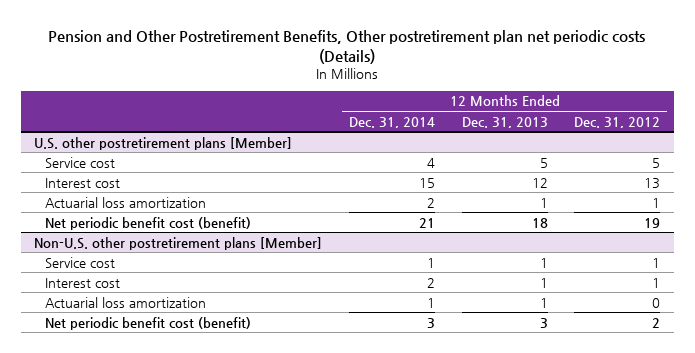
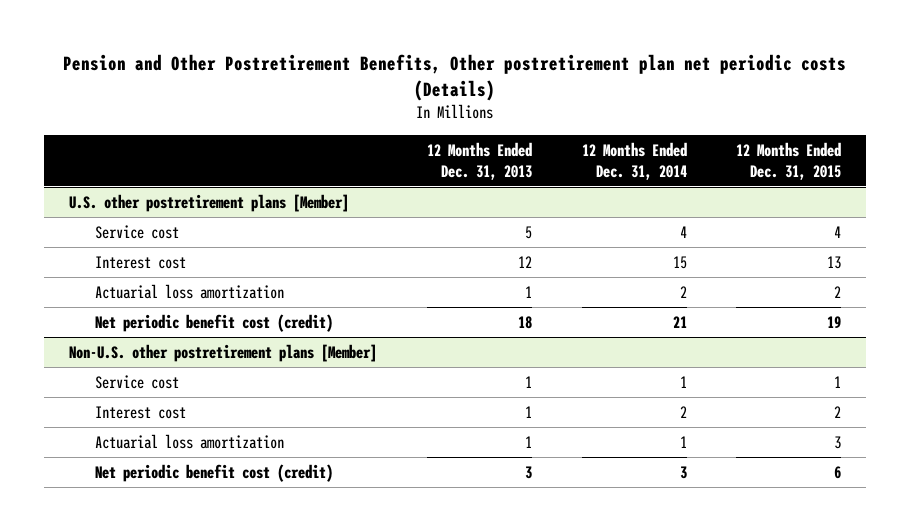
- | 12 Months Ended Dec. 31, 2014 | 12 Months Ended Dec. 31, 2013 | 12 Months Ended Dec. 31, 2012
+ | 12 Months Ended Dec. 31, 2013 | 12 Months Ended Dec. 31, 2014 | 12 Months Ended Dec. 31, 2015
@ U.S. other postretirement plans [Member]
- Net periodic benefit cost (benefit) | 21 | 18 | 19
+ Net periodic benefit cost (credit) | 18 | 21 | 19
@ Non-U.S. other postretirement plans [Member]
- Net periodic benefit cost (benefit) | 3 | 3 | 2
+ Net periodic benefit cost (credit) | 3 | 3 | 6

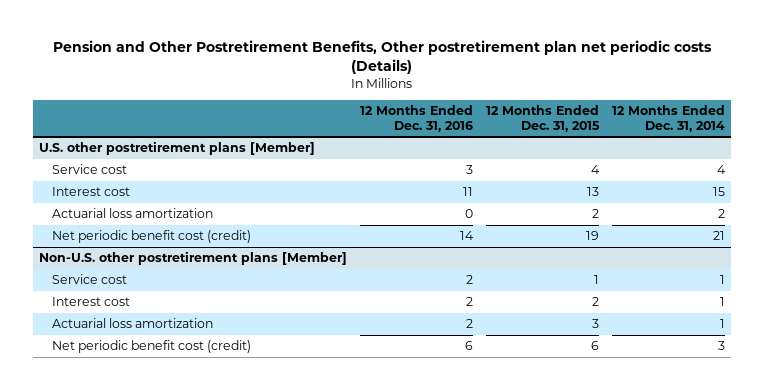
- | 12 Months Ended Dec. 31, 2013 | 12 Months Ended Dec. 31, 2014 | 12 Months Ended Dec. 31, 2015
+ | 12 Months Ended Dec. 31, 2016 | 12 Months Ended Dec. 31, 2015 | 12 Months Ended Dec. 31, 2014
@ Non-U.S. other postretirement plans [Member]
- Interest cost | 1 | 2 | 2
+ Interest cost | 2 | 2 | 1

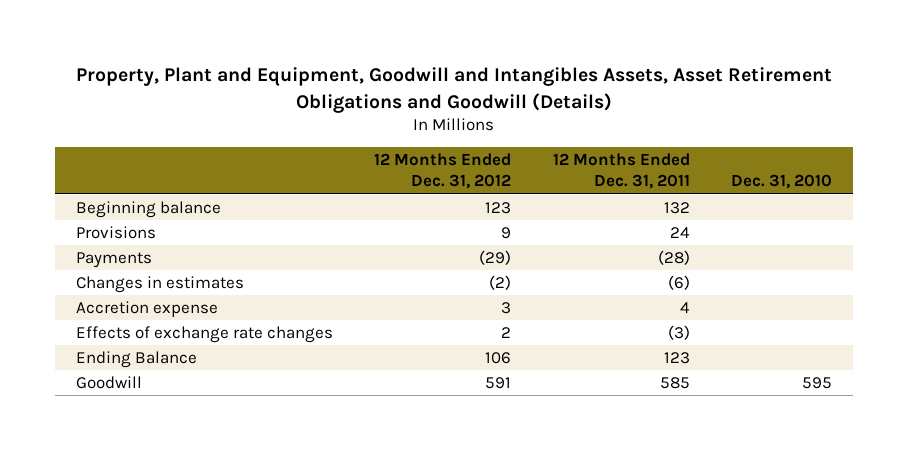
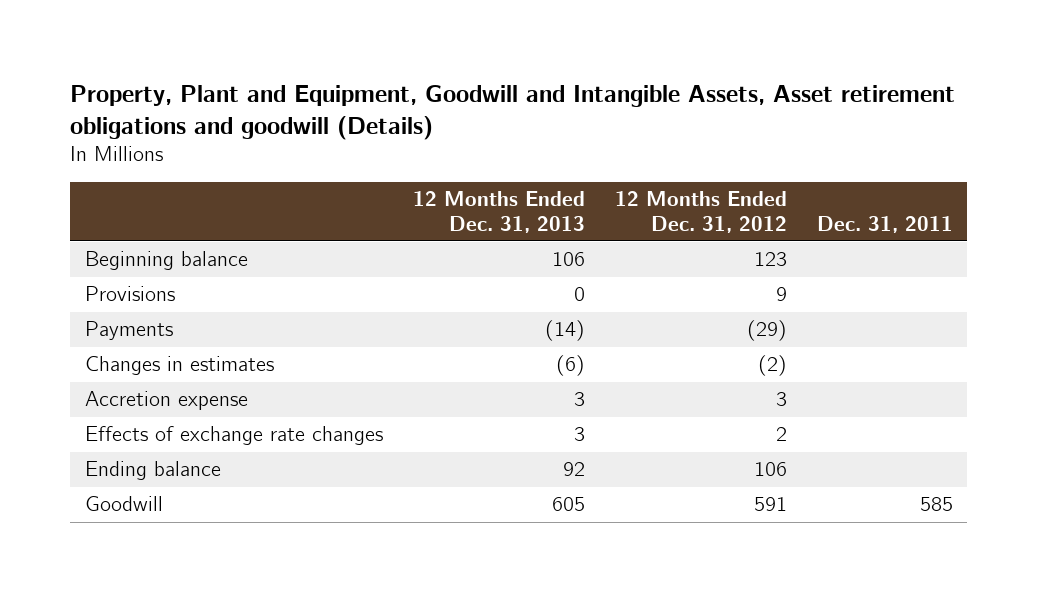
- Property, Plant and Equipment, Goodwill and Intangibles Assets, Asset Retirement Obligations and Goodwill (Details)
+ Property, Plant and Equipment, Goodwill and Intangible Assets, Asset retirement obligations and goodwill (Details)
- | 12 Months Ended Dec. 31, 2012 | 12 Months Ended Dec. 31, 2011 | Dec. 31, 2010
+ | 12 Months Ended Dec. 31, 2013 | 12 Months Ended Dec. 31, 2012 | Dec. 31, 2011
- Ending Balance | 106 | 123 |
+ Ending balance | 92 | 106 |

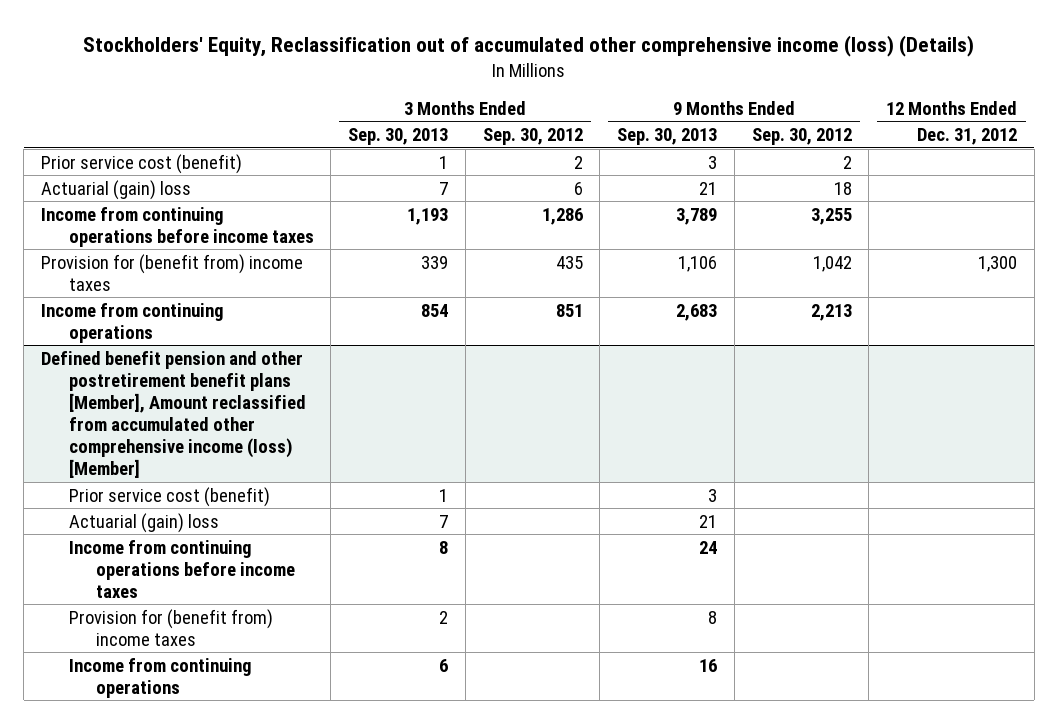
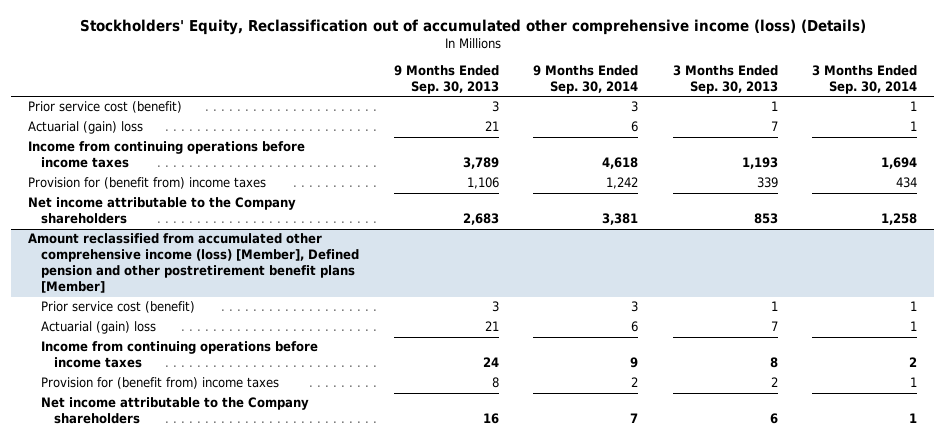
- | 3 Months Ended Sep. 30, 2013 | 3 Months Ended Sep. 30, 2012 | 9 Months Ended Sep. 30, 2013 | 9 Months Ended Sep. 30, 2012 | 12 Months Ended Dec. 31, 2012
+ | 9 Months Ended Sep. 30, 2013 | 9 Months Ended Sep. 30, 2014 | 3 Months Ended Sep. 30, 2013 | 3 Months Ended Sep. 30, 2014
- Income from continuing operations | 854 | 851 | 2,683 | 2,213 |
- Defined benefit pension and other postretirement benefit plans [Member], Amount reclassified from accumulated other comprehensive income (loss) [Member]
+ Net income attributable to the Company shareholders | 2,683 | 3,381 | 853 | 1,258
+ Amount reclassified from accumulated other comprehensive income (loss) [Member], Defined pension and other postretirement benefit plans [Member]
- Income from continuing operations | 6 | | 16 | |
+ Net income attributable to the Company shareholders | 16 | 7 | 6 | 1

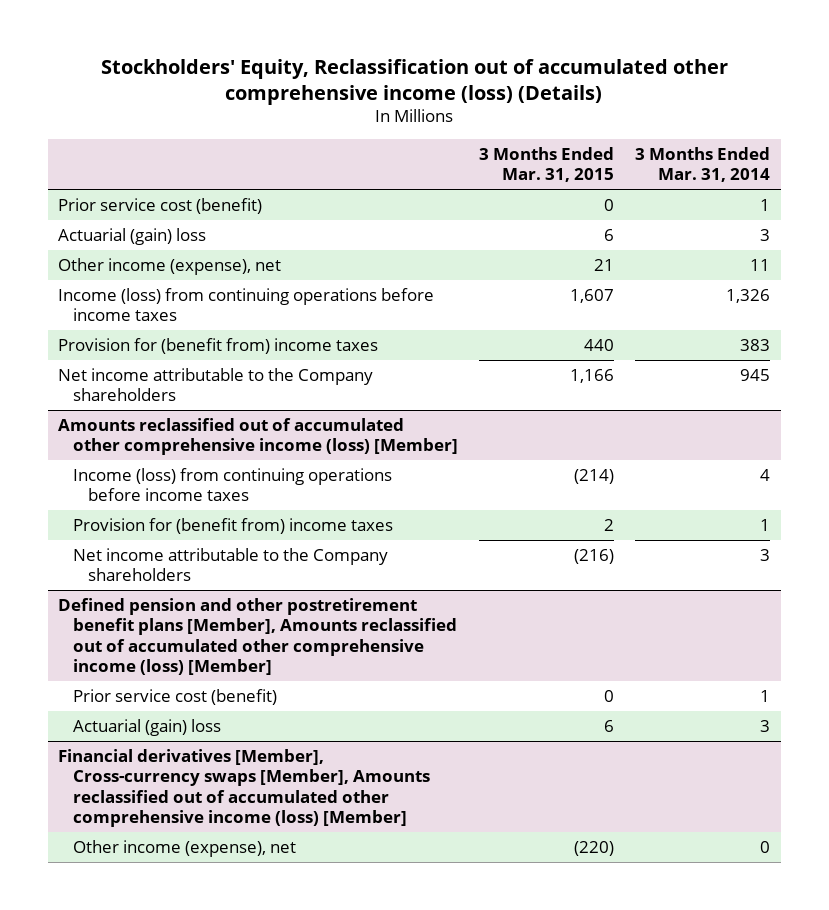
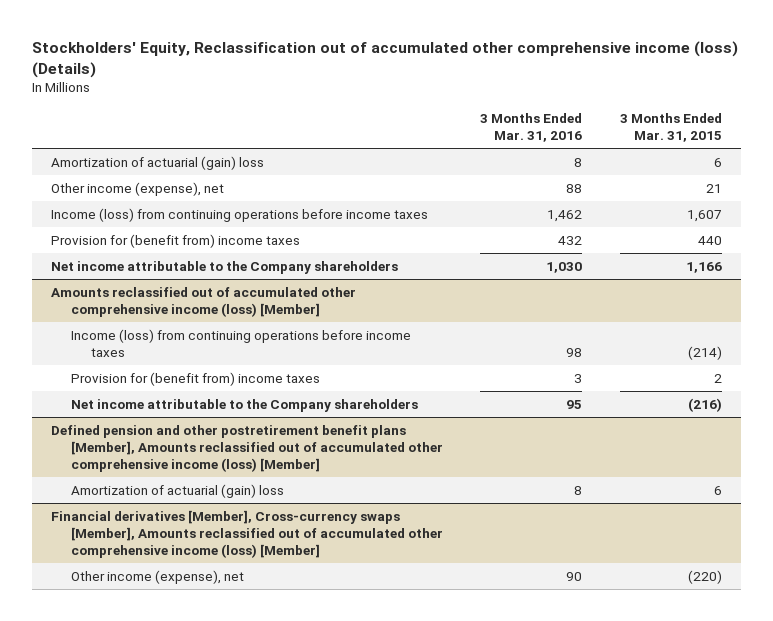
- | 3 Months Ended Mar. 31, 2015 | 3 Months Ended Mar. 31, 2014
+ | 3 Months Ended Mar. 31, 2016 | 3 Months Ended Mar. 31, 2015
- Prior service cost (benefit) | 0 | 1
- Actuarial (gain) loss | 6 | 3
+ Amortization of actuarial (gain) loss | 8 | 6
@ Defined pension and other postretirement benefit plans [Member], Amounts reclassified out of accumulated other comprehensive income (loss) [Member]
- Prior service cost (benefit) | 0 | 1
- Actuarial (gain) loss | 6 | 3
+ Amortization of actuarial (gain) loss | 8 | 6

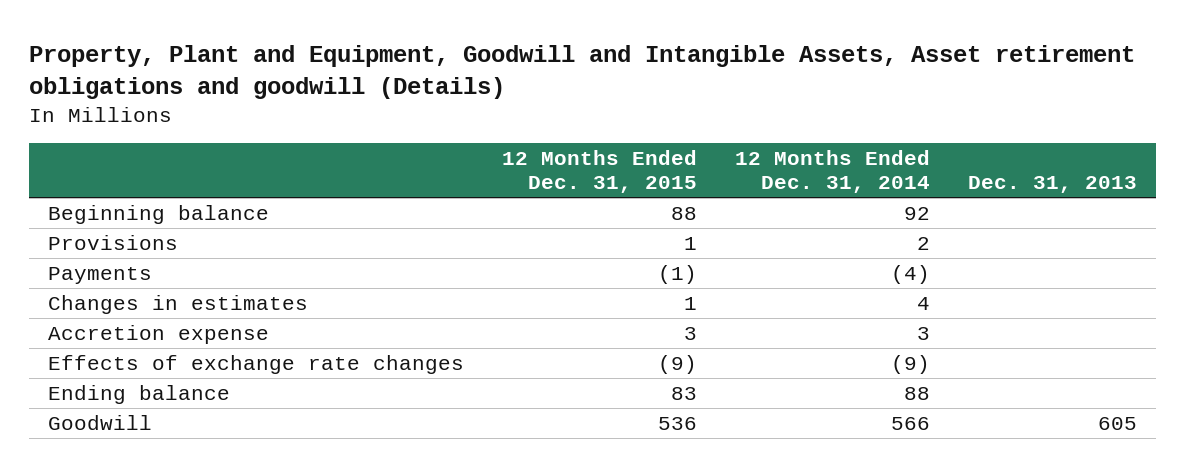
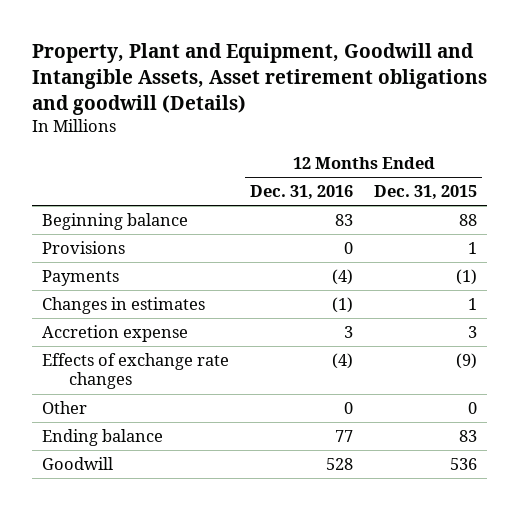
- | 12 Months Ended Dec. 31, 2015 | 12 Months Ended Dec. 31, 2014 | Dec. 31, 2013
+ | 12 Months Ended Dec. 31, 2016 | 12 Months Ended Dec. 31, 2015
+ Other | 0 | 0

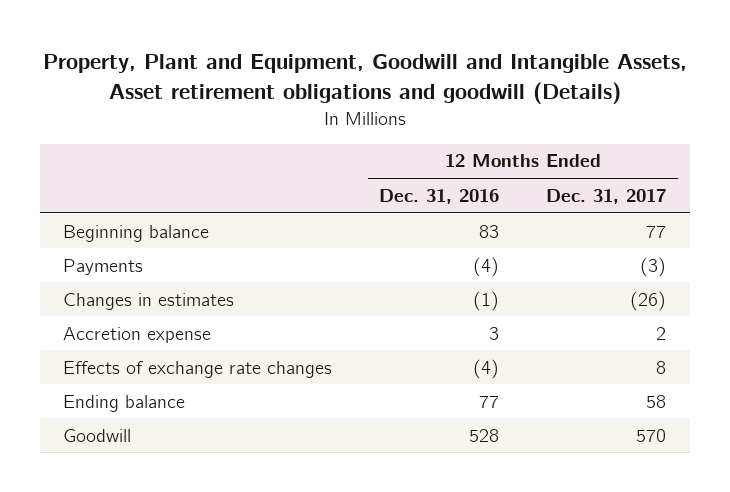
- | 12 Months Ended Dec. 31, 2016 | 12 Months Ended Dec. 31, 2015
+ | 12 Months Ended Dec. 31, 2016 | 12 Months Ended Dec. 31, 2017
- Provisions | 0 | 1
- Other | 0 | 0

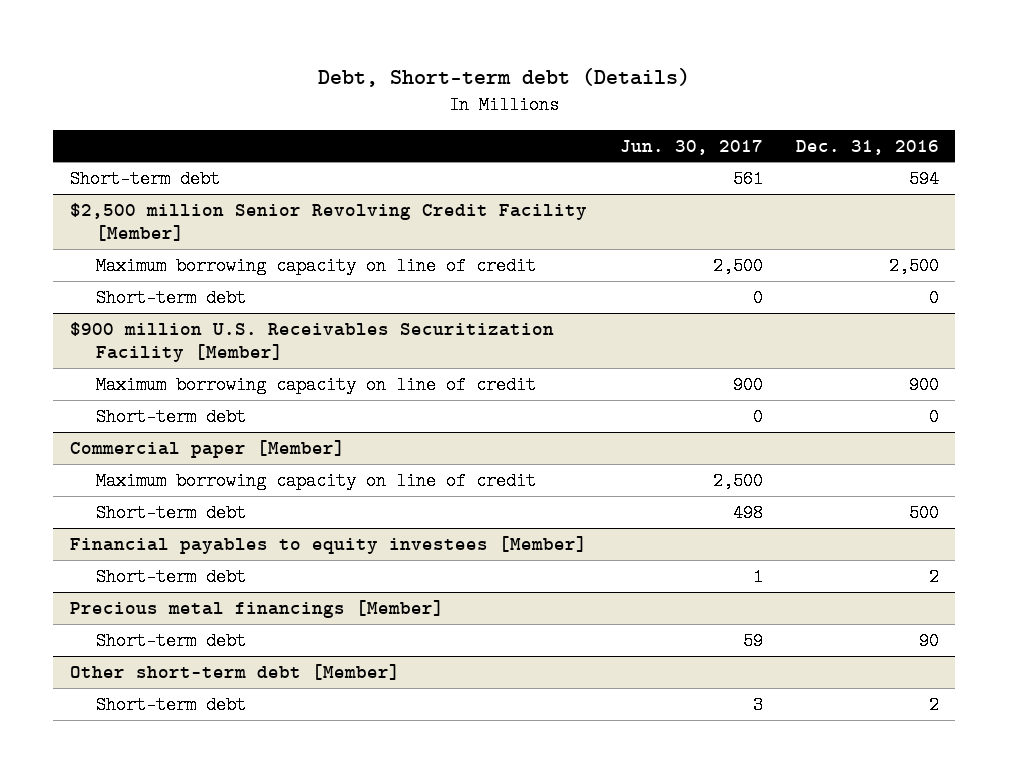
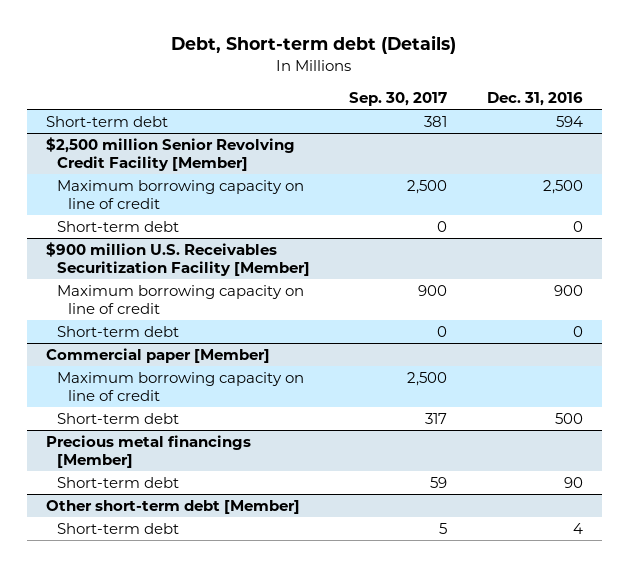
- | Jun. 30, 2017 | Dec. 31, 2016
+ | Sep. 30, 2017 | Dec. 31, 2016
- Financial payables to equity investees [Member]
- Short-term debt | 1 | 2
@ Other short-term debt [Member]
- Short-term debt | 3 | 2
+ Short-term debt | 5 | 4

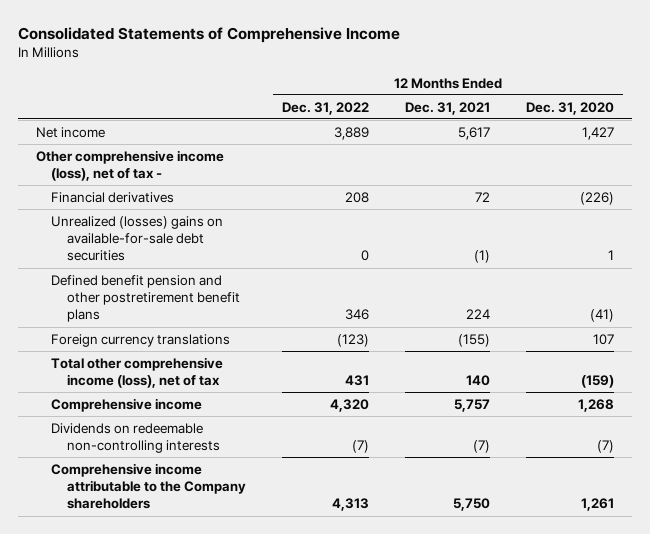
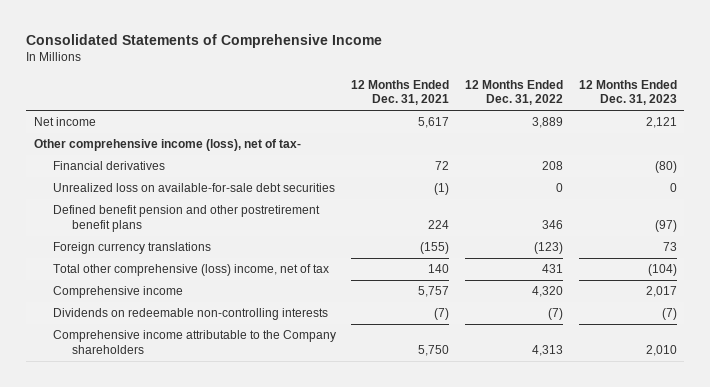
- | 12 Months Ended Dec. 31, 2022 | 12 Months Ended Dec. 31, 2021 | 12 Months Ended Dec. 31, 2020
+ | 12 Months Ended Dec. 31, 2021 | 12 Months Ended Dec. 31, 2022 | 12 Months Ended Dec. 31, 2023
- Other comprehensive income (loss), net of tax -
+ Other comprehensive income (loss), net of tax-
- Unrealized (losses) gains on available-for-sale debt securities | 0 | (1) | 1
+ Unrealized loss on available-for-sale debt securities | (1) | 0 | 0
- Total other comprehensive income (loss), net of tax | 431 | 140 | (159)
+ Total other comprehensive (loss) income, net of tax | 140 | 431 | (104)

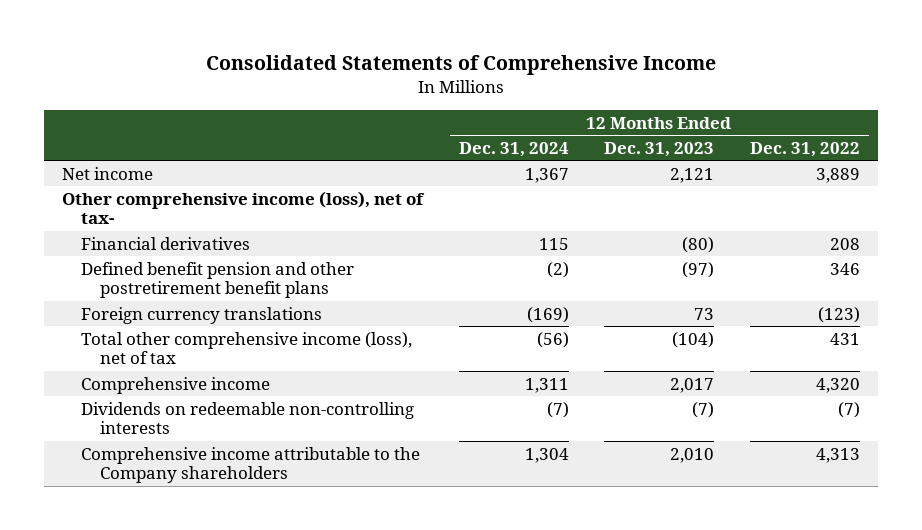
- | 12 Months Ended Dec. 31, 2021 | 12 Months Ended Dec. 31, 2022 | 12 Months Ended Dec. 31, 2023
+ | 12 Months Ended Dec. 31, 2024 | 12 Months Ended Dec. 31, 2023 | 12 Months Ended Dec. 31, 2022
- Unrealized loss on available-for-sale debt securities | (1) | 0 | 0
- Total other comprehensive (loss) income, net of tax | 140 | 431 | (104)
+ Total other comprehensive income (loss), net of tax | (56) | (104) | 431

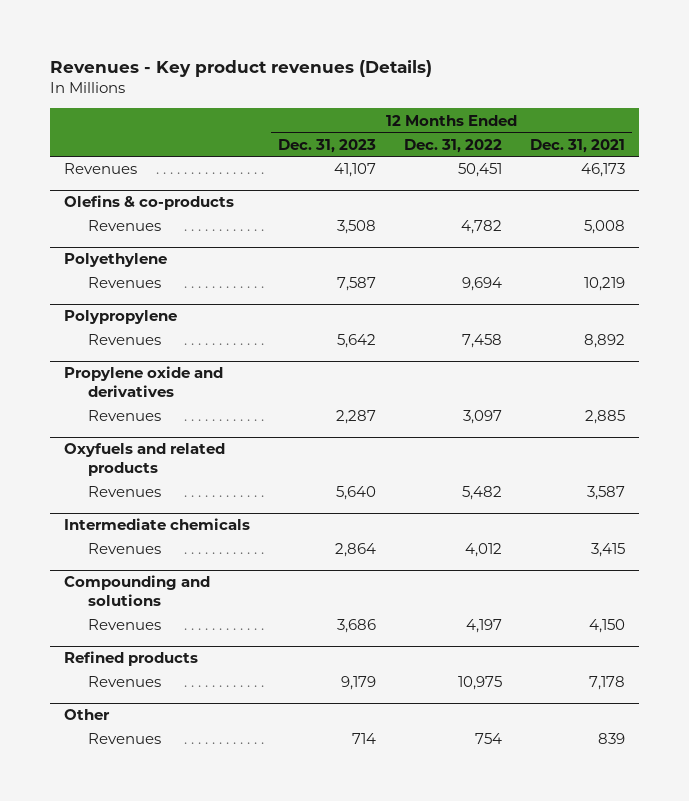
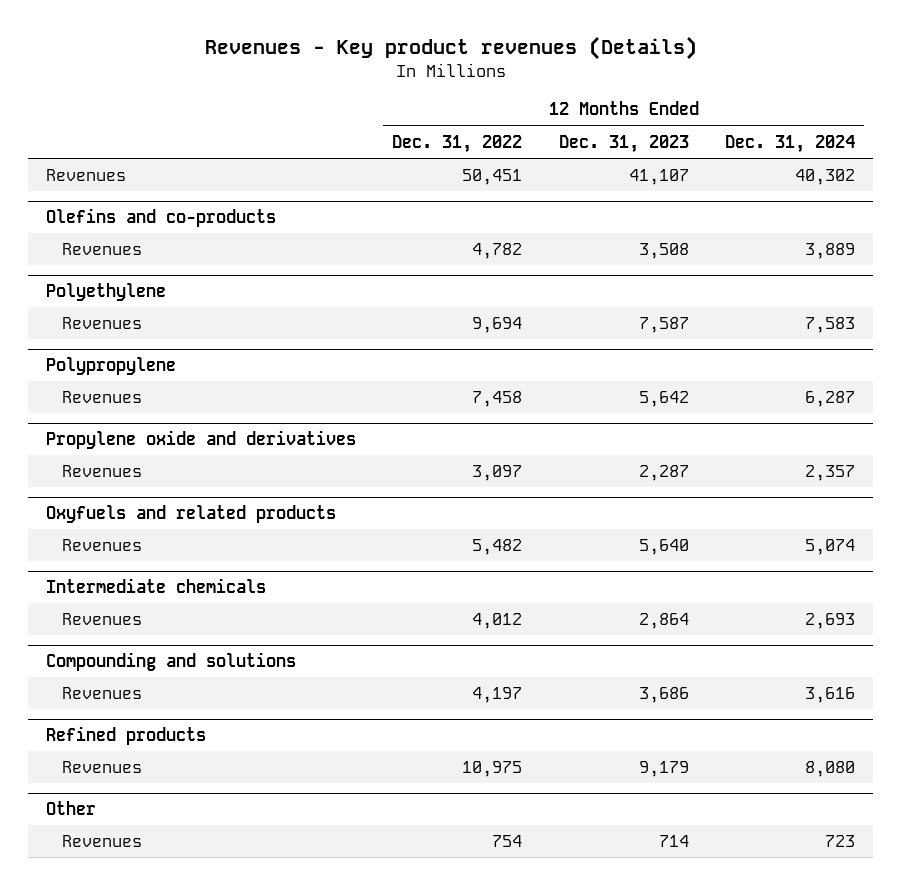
- | 12 Months Ended Dec. 31, 2023 | 12 Months Ended Dec. 31, 2022 | 12 Months Ended Dec. 31, 2021
+ | 12 Months Ended Dec. 31, 2022 | 12 Months Ended Dec. 31, 2023 | 12 Months Ended Dec. 31, 2024
- Olefins & co-products
+ Olefins and co-products

